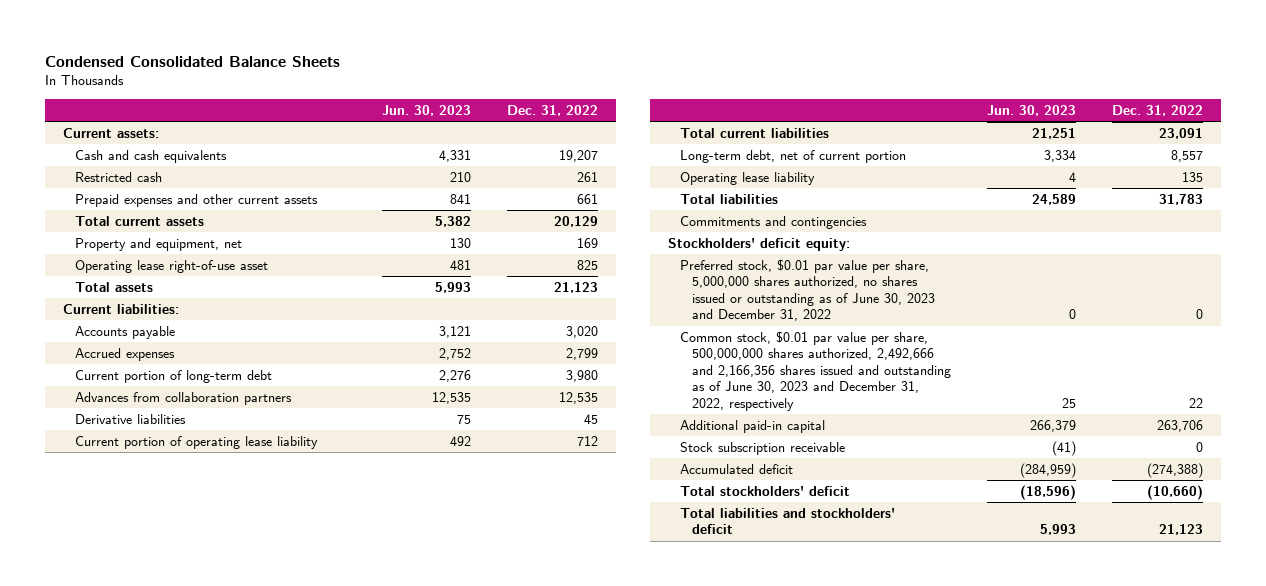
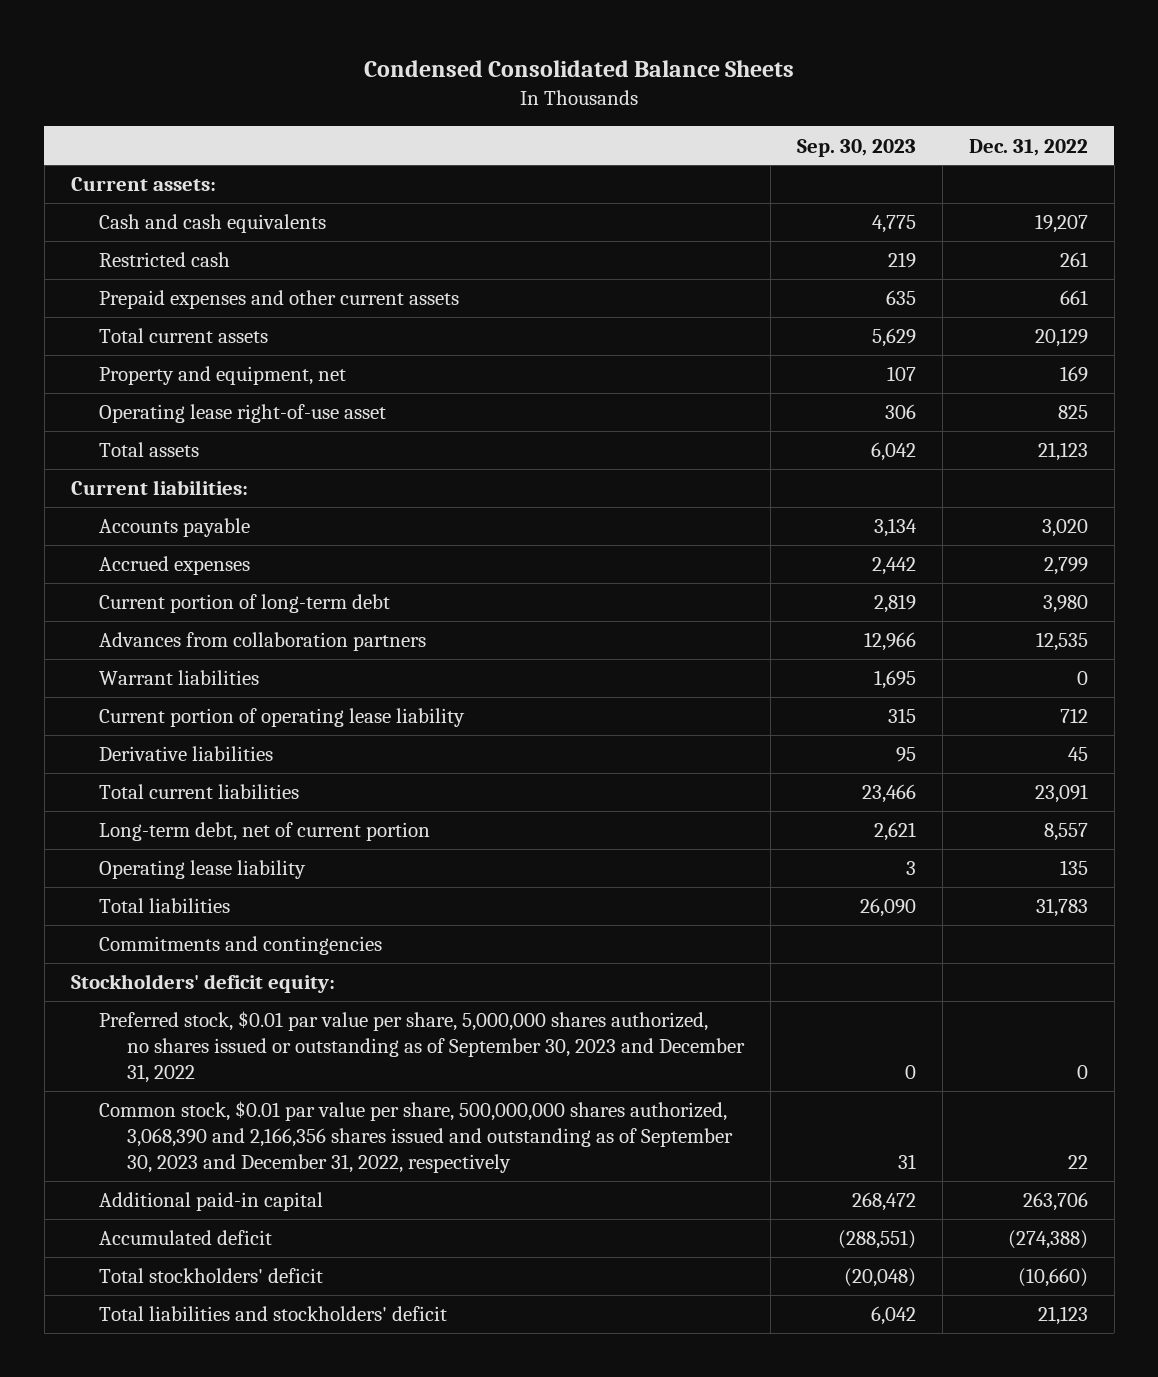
- | Jun. 30, 2023 | Dec. 31, 2022
+ | Sep. 30, 2023 | Dec. 31, 2022
+ Warrant liabilities | 1,695 | 0
moved down: Derivative liabilities | 95 | 45
- Preferred stock, $0.01 par value per share, 5,000,000 shares authorized, no shares issued or outstanding as of June 30, 2023 and December 31, 2022 | 0 | 0
- Common stock, $0.01 par value per share, 500,000,000 shares authorized, 2,492,666 and 2,166,356 shares issued and outstanding as of June 30, 2023 and December 31, 2022, respectively | 25 | 22
+ Preferred stock, $0.01 par value per share, 5,000,000 shares authorized, no shares issued or outstanding as of September 30, 2023 and December 31, 2022 | 0 | 0
+ Common stock, $0.01 par value per share, 500,000,000 shares authorized, 3,068,390 and 2,166,356 shares issued and outstanding as of September 30, 2023 and December 31, 2022, respectively | 31 | 22
- Stock subscription receivable | (41) | 0

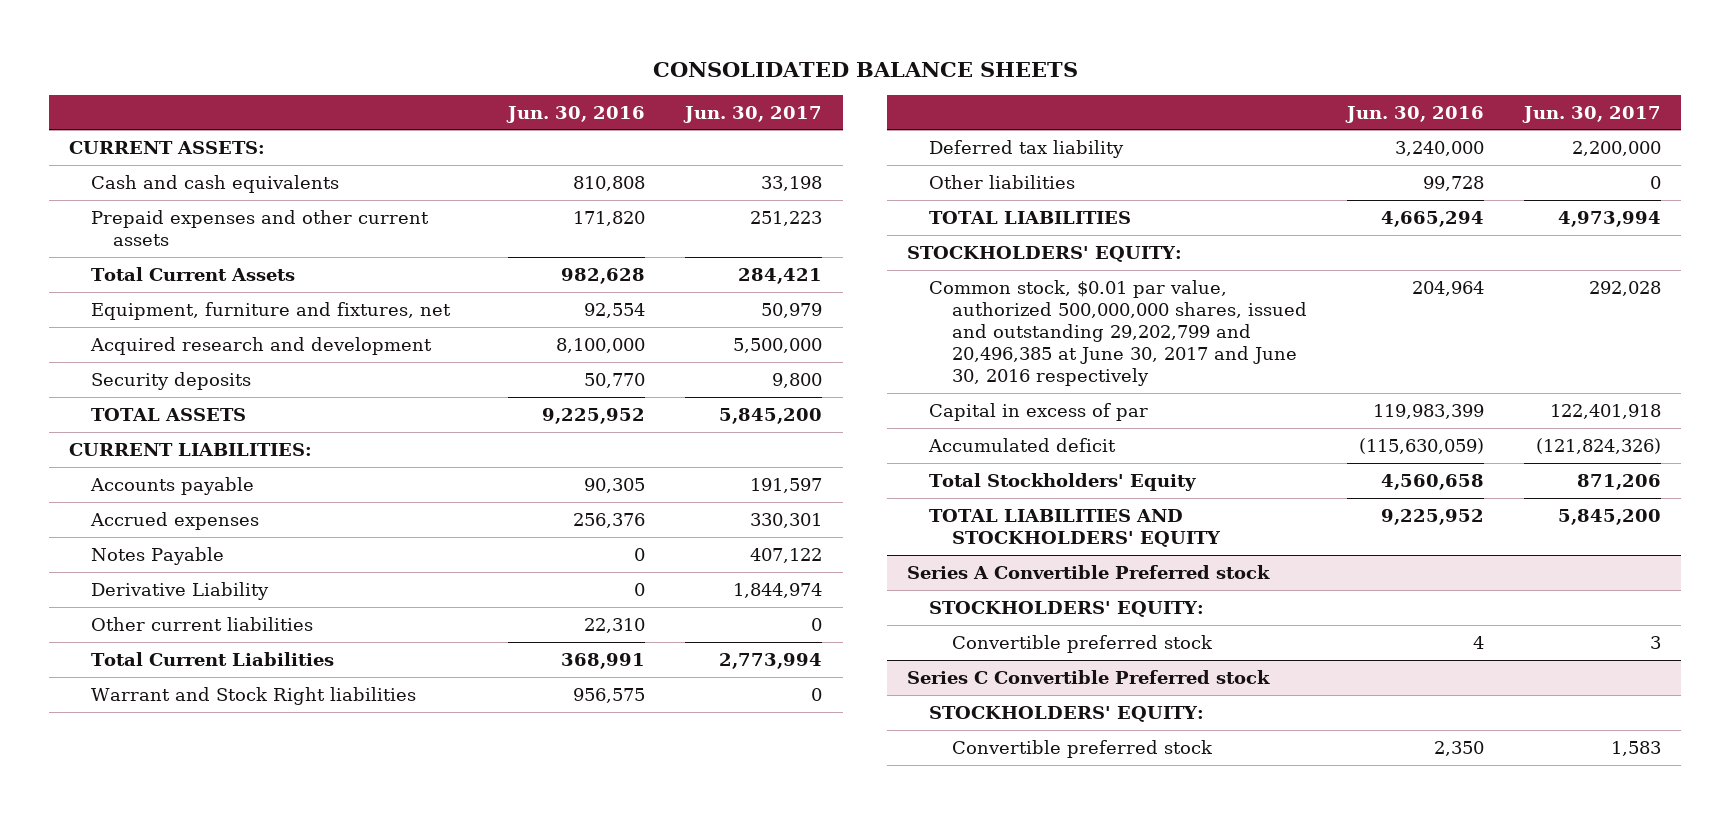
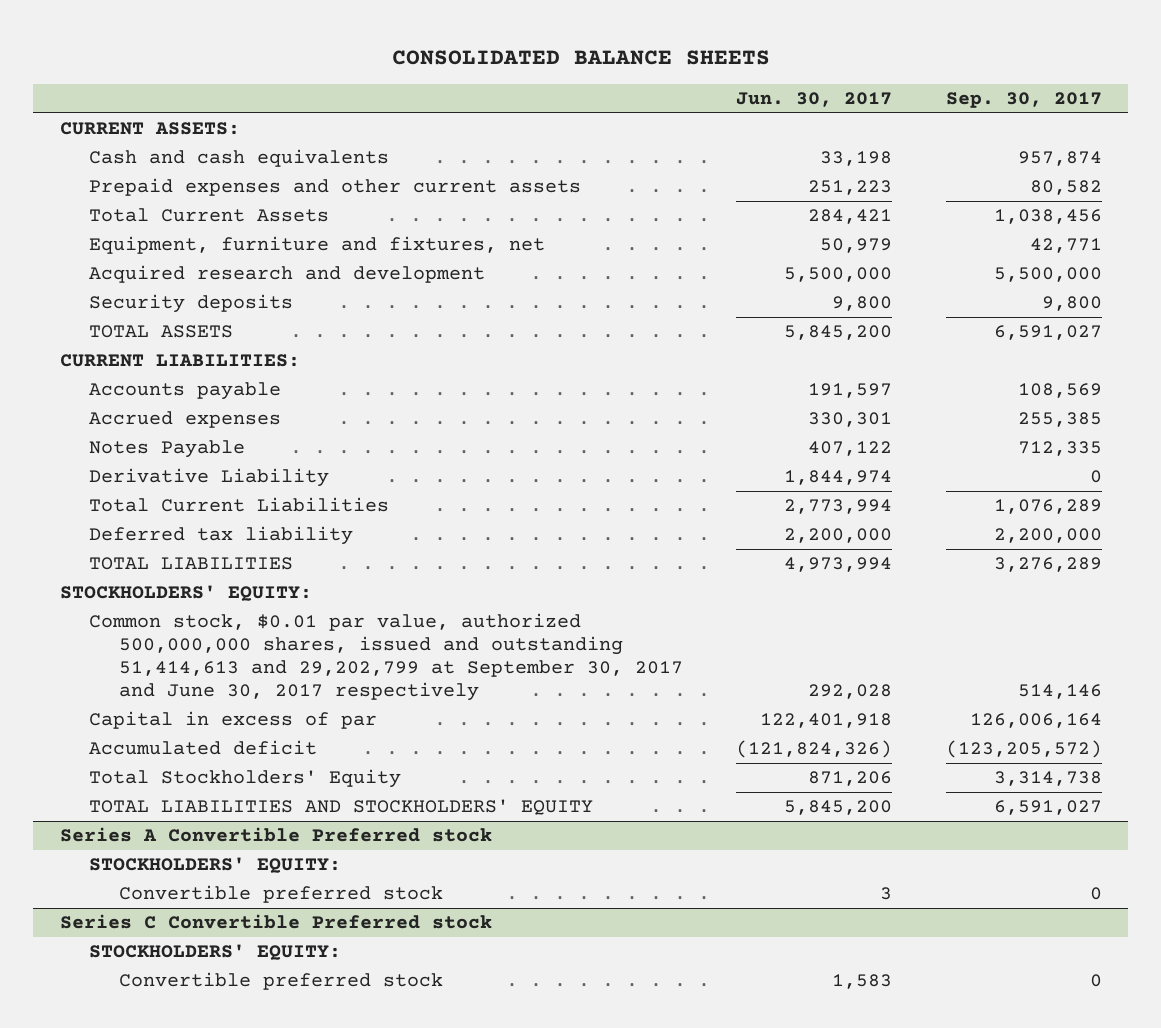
- | Jun. 30, 2016 | Jun. 30, 2017
+ | Jun. 30, 2017 | Sep. 30, 2017
- Other current liabilities | 22,310 | 0
- Warrant and Stock Right liabilities | 956,575 | 0
- Other liabilities | 99,728 | 0
- Common stock, $0.01 par value, authorized 500,000,000 shares, issued and outstanding 29,202,799 and 20,496,385 at June 30, 2017 and June 30, 2016 respectively | 204,964 | 292,028
+ Common stock, $0.01 par value, authorized 500,000,000 shares, issued and outstanding 51,414,613 and 29,202,799 at September 30, 2017 and June 30, 2017 respectively | 292,028 | 514,146

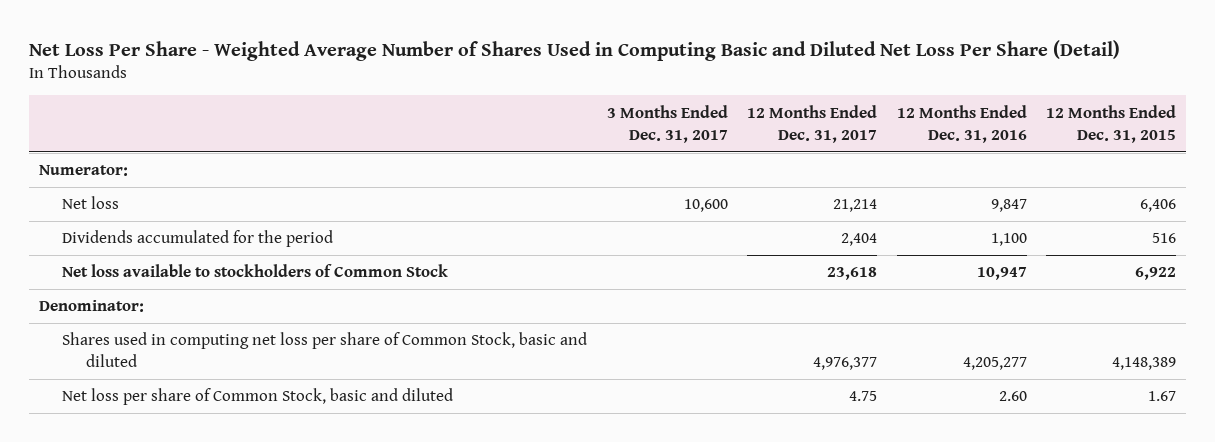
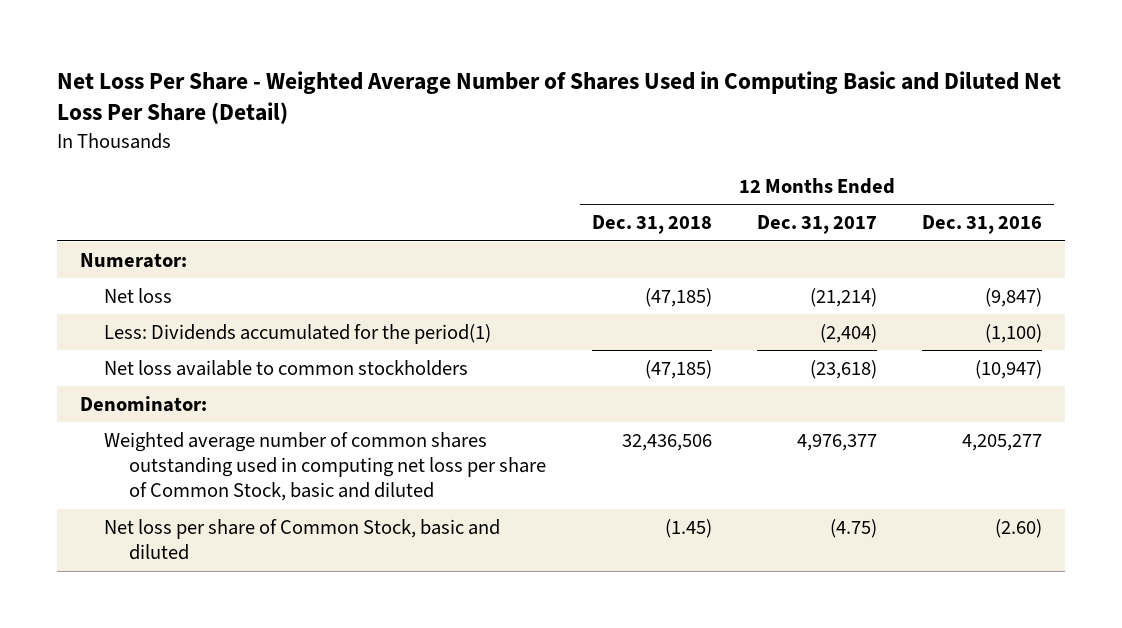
- | 3 Months Ended Dec. 31, 2017 | 12 Months Ended Dec. 31, 2017 | 12 Months Ended Dec. 31, 2016 | 12 Months Ended Dec. 31, 2015
+ | 12 Months Ended Dec. 31, 2018 | 12 Months Ended Dec. 31, 2017 | 12 Months Ended Dec. 31, 2016
- Net loss | 10,600 | 21,214 | 9,847 | 6,406
- Dividends accumulated for the period | | 2,404 | 1,100 | 516
- Net loss available to stockholders of Common Stock | | 23,618 | 10,947 | 6,922
+ Net loss | (47,185) | (21,214) | (9,847)
+ Less: Dividends accumulated for the period(1) | | (2,404) | (1,100)
+ Net loss available to common stockholders | (47,185) | (23,618) | (10,947)
- Shares used in computing net loss per share of Common Stock, basic and diluted | | 4,976,377 | 4,205,277 | 4,148,389
- Net loss per share of Common Stock, basic and diluted | | 4.75 | 2.60 | 1.67
+ Weighted average number of common shares outstanding used in computing net loss per share of Common Stock, basic and diluted | 32,436,506 | 4,976,377 | 4,205,277
+ Net loss per share of Common Stock, basic and diluted | (1.45) | (4.75) | (2.60)

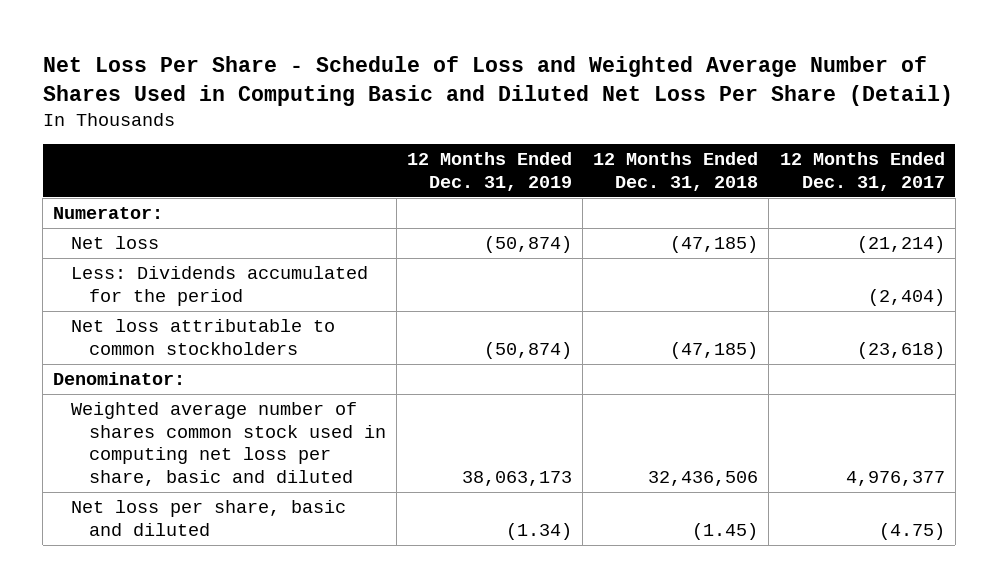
- Net Loss Per Share - Weighted Average Number of Shares Used in Computing Basic and Diluted Net Loss Per Share (Detail)
+ Net Loss Per Share - Schedule of Loss and Weighted Average Number of Shares Used in Computing Basic and Diluted Net Loss Per Share (Detail)
- | 12 Months Ended Dec. 31, 2018 | 12 Months Ended Dec. 31, 2017 | 12 Months Ended Dec. 31, 2016
+ | 12 Months Ended Dec. 31, 2019 | 12 Months Ended Dec. 31, 2018 | 12 Months Ended Dec. 31, 2017
- Less: Dividends accumulated for the period(1) | | (2,404) | (1,100)
- Net loss available to common stockholders | (47,185) | (23,618) | (10,947)
+ Less: Dividends accumulated for the period | | | (2,404)
+ Net loss attributable to common stockholders | (50,874) | (47,185) | (23,618)
- Weighted average number of common shares outstanding used in computing net loss per share of Common Stock, basic and diluted | 32,436,506 | 4,976,377 | 4,205,277
- Net loss per share of Common Stock, basic and diluted | (1.45) | (4.75) | (2.60)
+ Weighted average number of shares common stock used in computing net loss per share, basic and diluted | 38,063,173 | 32,436,506 | 4,976,377
+ Net loss per share, basic and diluted | (1.34) | (1.45) | (4.75)

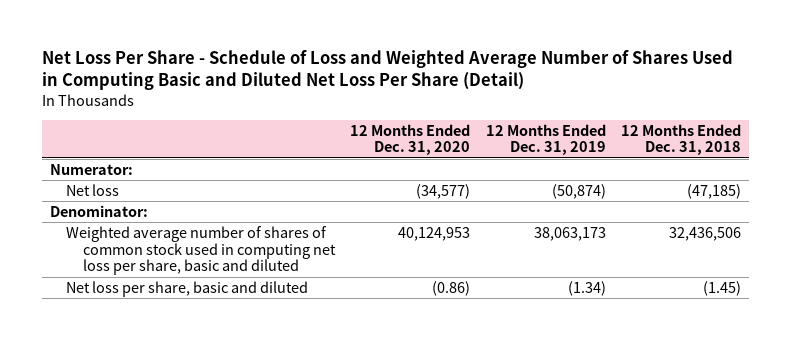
- | 12 Months Ended Dec. 31, 2019 | 12 Months Ended Dec. 31, 2018 | 12 Months Ended Dec. 31, 2017
+ | 12 Months Ended Dec. 31, 2020 | 12 Months Ended Dec. 31, 2019 | 12 Months Ended Dec. 31, 2018
- Less: Dividends accumulated for the period | | | (2,404)
- Net loss attributable to common stockholders | (50,874) | (47,185) | (23,618)
- Weighted average number of shares common stock used in computing net loss per share, basic and diluted | 38,063,173 | 32,436,506 | 4,976,377
+ Weighted average number of shares of common stock used in computing net loss per share, basic and diluted | 40,124,953 | 38,063,173 | 32,436,506

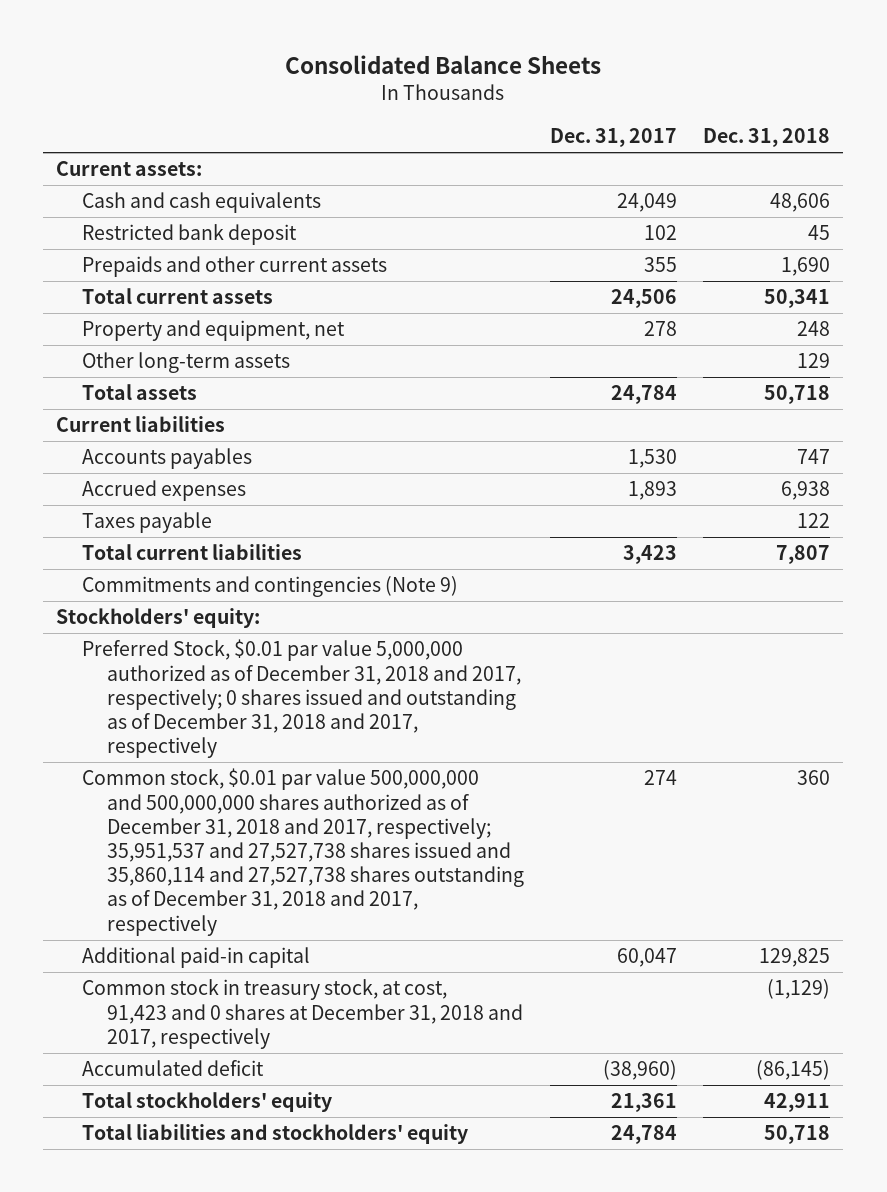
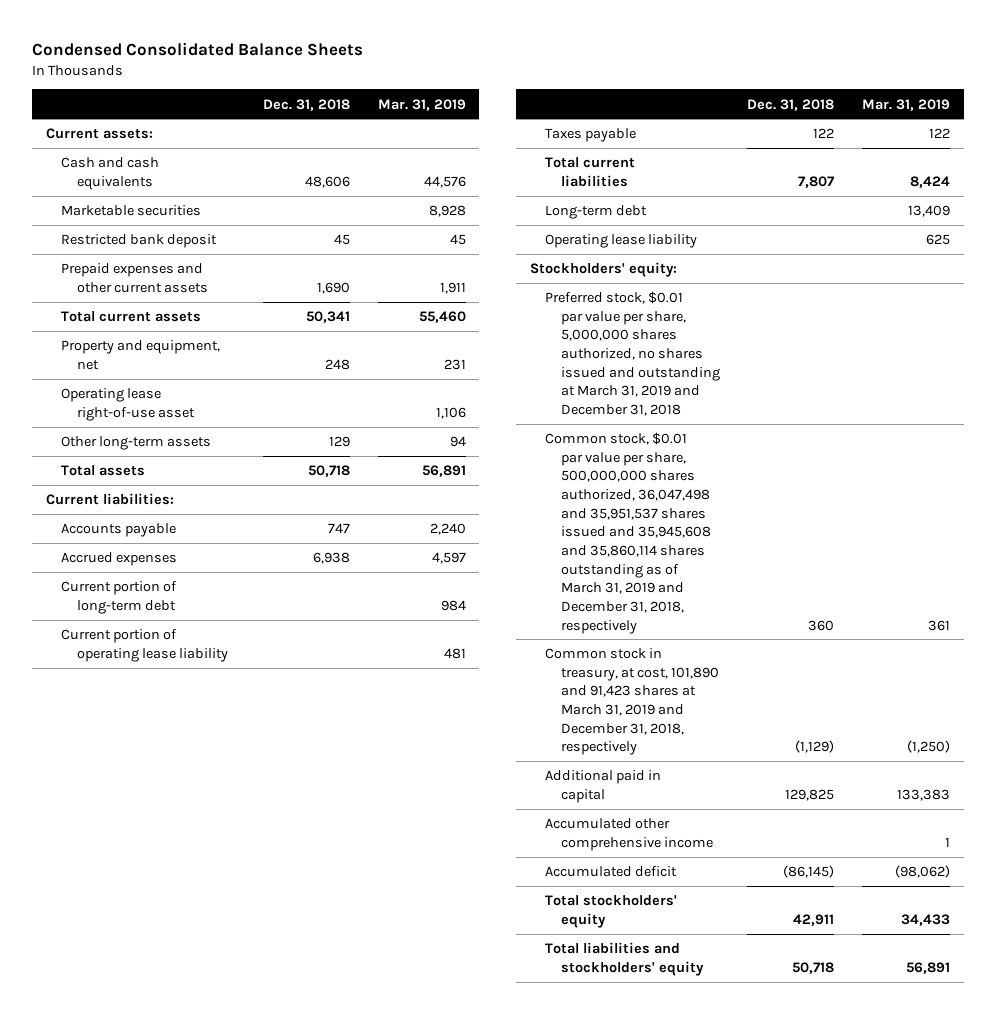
- Consolidated Balance Sheets
+ Condensed Consolidated Balance Sheets
- | Dec. 31, 2017 | Dec. 31, 2018
+ | Dec. 31, 2018 | Mar. 31, 2019
+ Marketable securities | | 8,928
- Prepaids and other current assets | 355 | 1,690
+ Prepaid expenses and other current assets | 1,690 | 1,911
+ Operating lease right-of-use asset | | 1,106
- Current liabilities
- Accounts payables | 1,530 | 747
+ Current liabilities:
+ Accounts payable | 747 | 2,240
+ Current portion of long-term debt | | 984
+ Current portion of operating lease liability | | 481
- Commitments and contingencies (Note 9)
+ Long-term debt | | 13,409
+ Operating lease liability | | 625
- Preferred Stock, $0.01 par value 5,000,000 authorized as of December 31, 2018 and 2017, respectively; 0 shares issued and outstanding as of December 31, 2018 and 2017, respectively
- Common stock, $0.01 par value 500,000,000 and 500,000,000 shares authorized as of December 31, 2018 and 2017, respectively; 35,951,537 and 27,527,738 shares issued and 35,860,114 and 27,527,738 shares outstanding as of December 31, 2018 and 2017, respectively | 274 | 360
- Additional paid-in capital | 60,047 | 129,825
- Common stock in treasury stock, at cost, 91,423 and 0 shares at December 31, 2018 and 2017, respectively | | (1,129)
+ Preferred stock, $0.01 par value per share, 5,000,000 shares authorized, no shares issued and outstanding at March 31, 2019 and December 31, 2018
+ Common stock, $0.01 par value per share, 500,000,000 shares authorized, 36,047,498 and 35,951,537 shares issued and 35,945,608 and 35,860,114 shares outstanding as of March 31, 2019 and December 31, 2018, respectively | 360 | 361
+ Common stock in treasury, at cost, 101,890 and 91,423 shares at March 31, 2019 and December 31, 2018, respectively | (1,129) | (1,250)
+ Additional paid in capital | 129,825 | 133,383
+ Accumulated other comprehensive income | | 1

